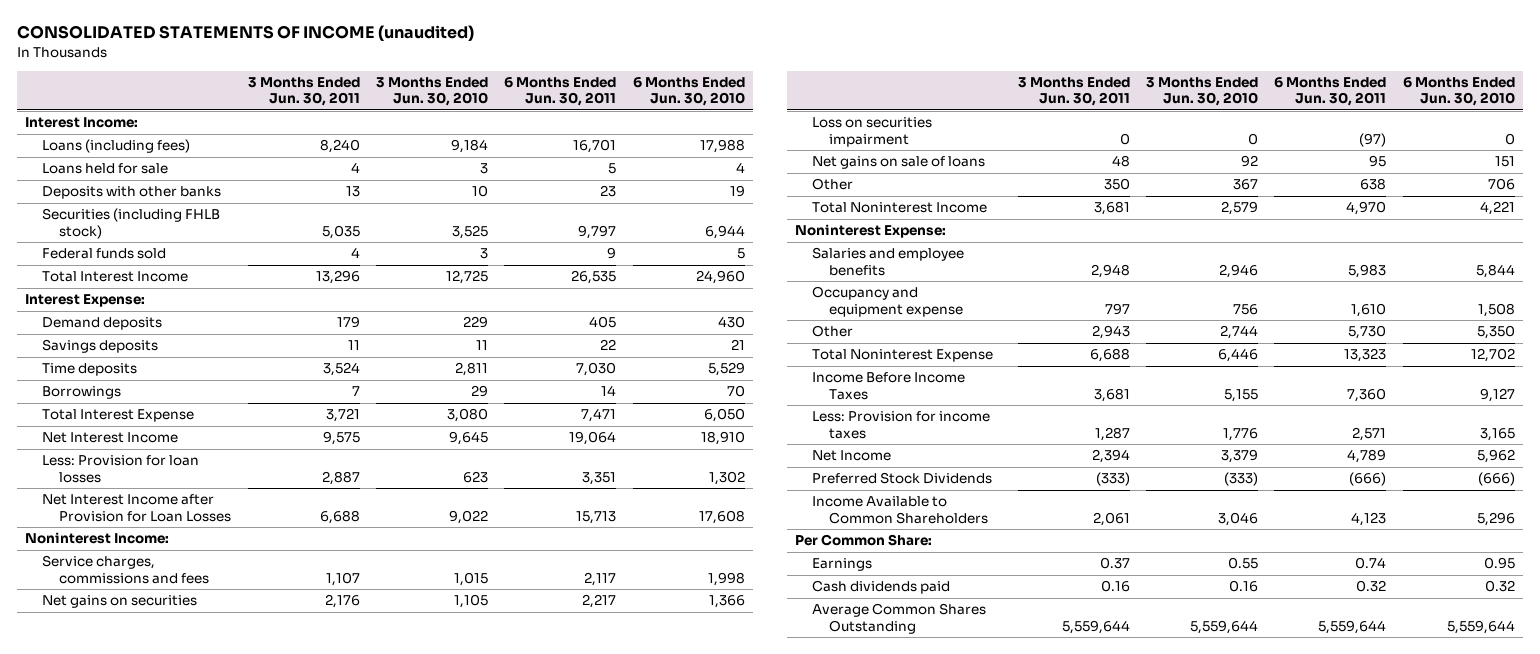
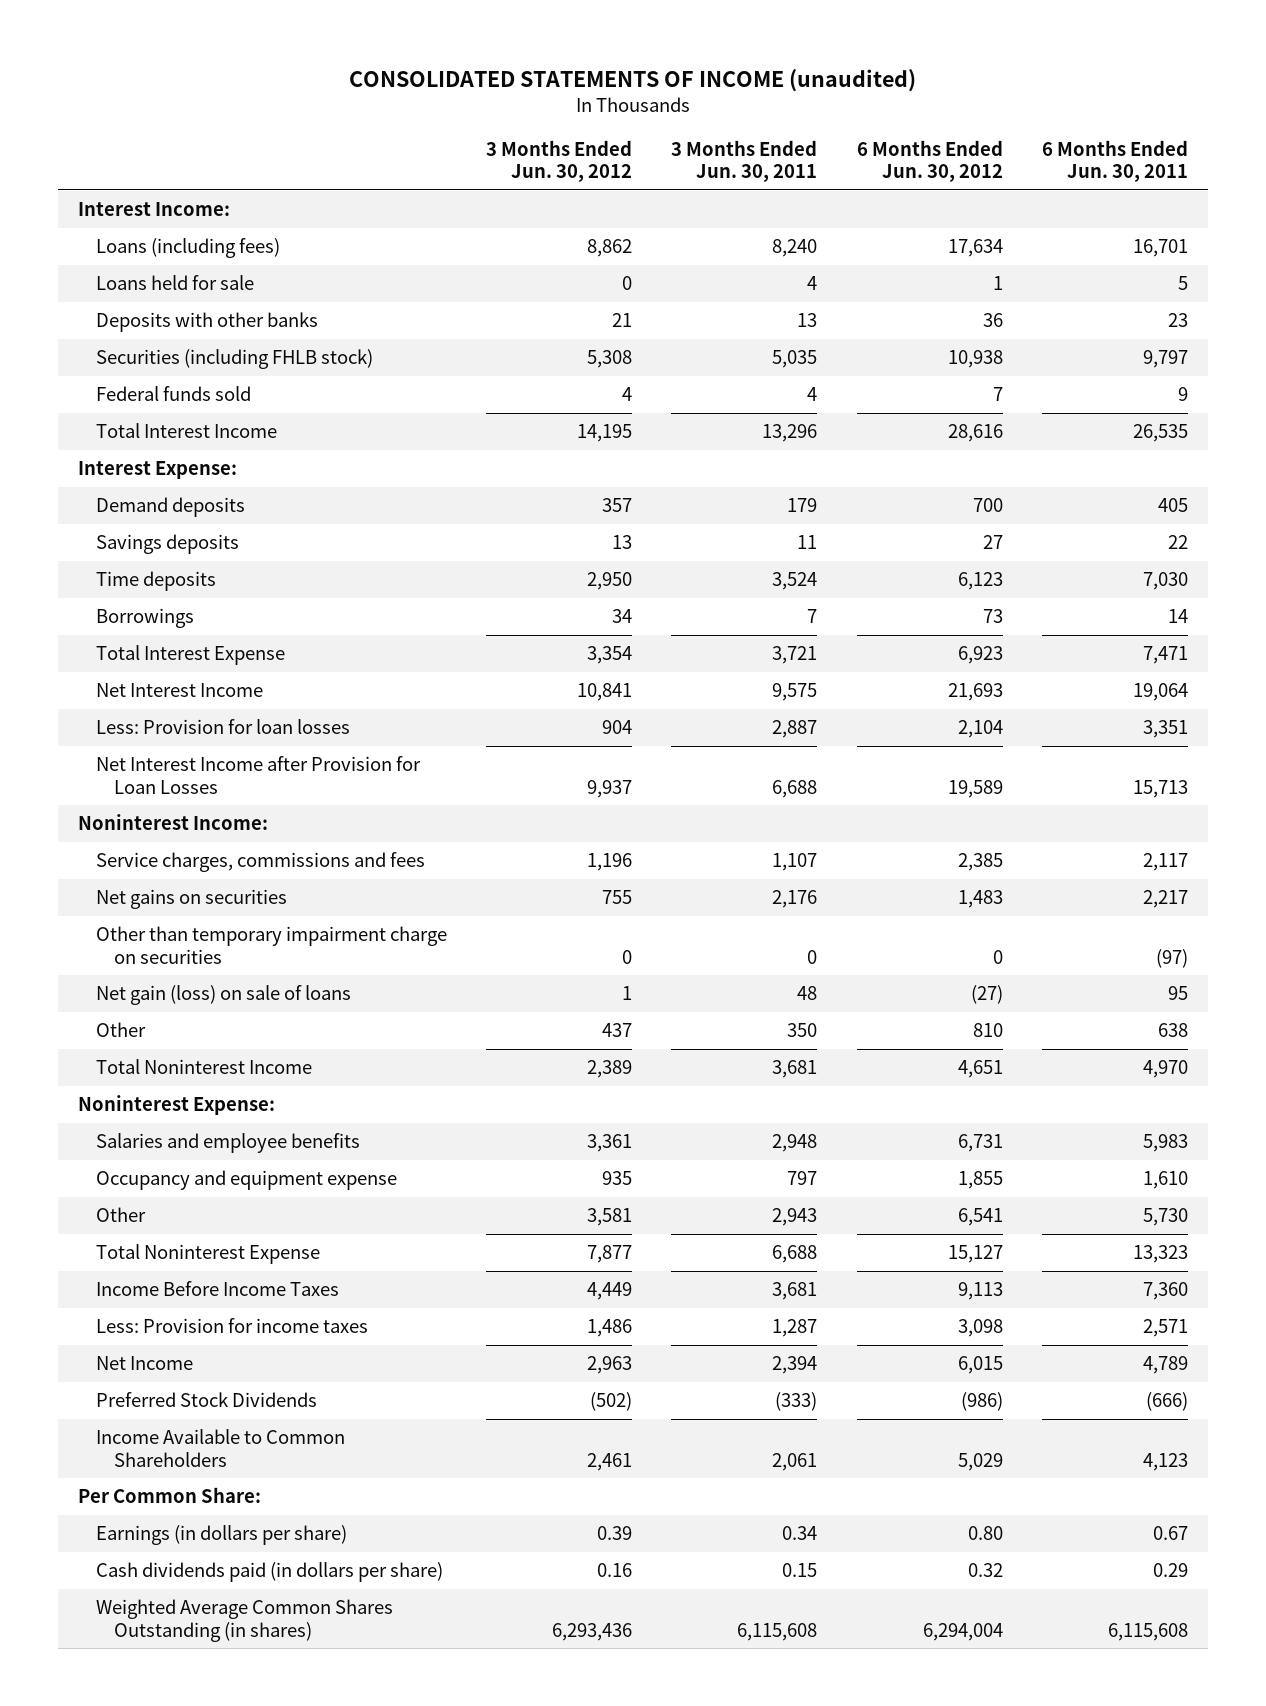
- | 3 Months Ended Jun. 30, 2011 | 3 Months Ended Jun. 30, 2010 | 6 Months Ended Jun. 30, 2011 | 6 Months Ended Jun. 30, 2010
+ | 3 Months Ended Jun. 30, 2012 | 3 Months Ended Jun. 30, 2011 | 6 Months Ended Jun. 30, 2012 | 6 Months Ended Jun. 30, 2011
- Loss on securities impairment | 0 | 0 | (97) | 0
- Net gains on sale of loans | 48 | 92 | 95 | 151
+ Other than temporary impairment charge on securities | 0 | 0 | 0 | (97)
+ Net gain (loss) on sale of loans | 1 | 48 | (27) | 95
- Earnings | 0.37 | 0.55 | 0.74 | 0.95
- Cash dividends paid | 0.16 | 0.16 | 0.32 | 0.32
- Average Common Shares Outstanding | 5,559,644 | 5,559,644 | 5,559,644 | 5,559,644
+ Earnings (in dollars per share) | 0.39 | 0.34 | 0.80 | 0.67
+ Cash dividends paid (in dollars per share) | 0.16 | 0.15 | 0.32 | 0.29
+ Weighted Average Common Shares Outstanding (in shares) | 6,293,436 | 6,115,608 | 6,294,004 | 6,115,608

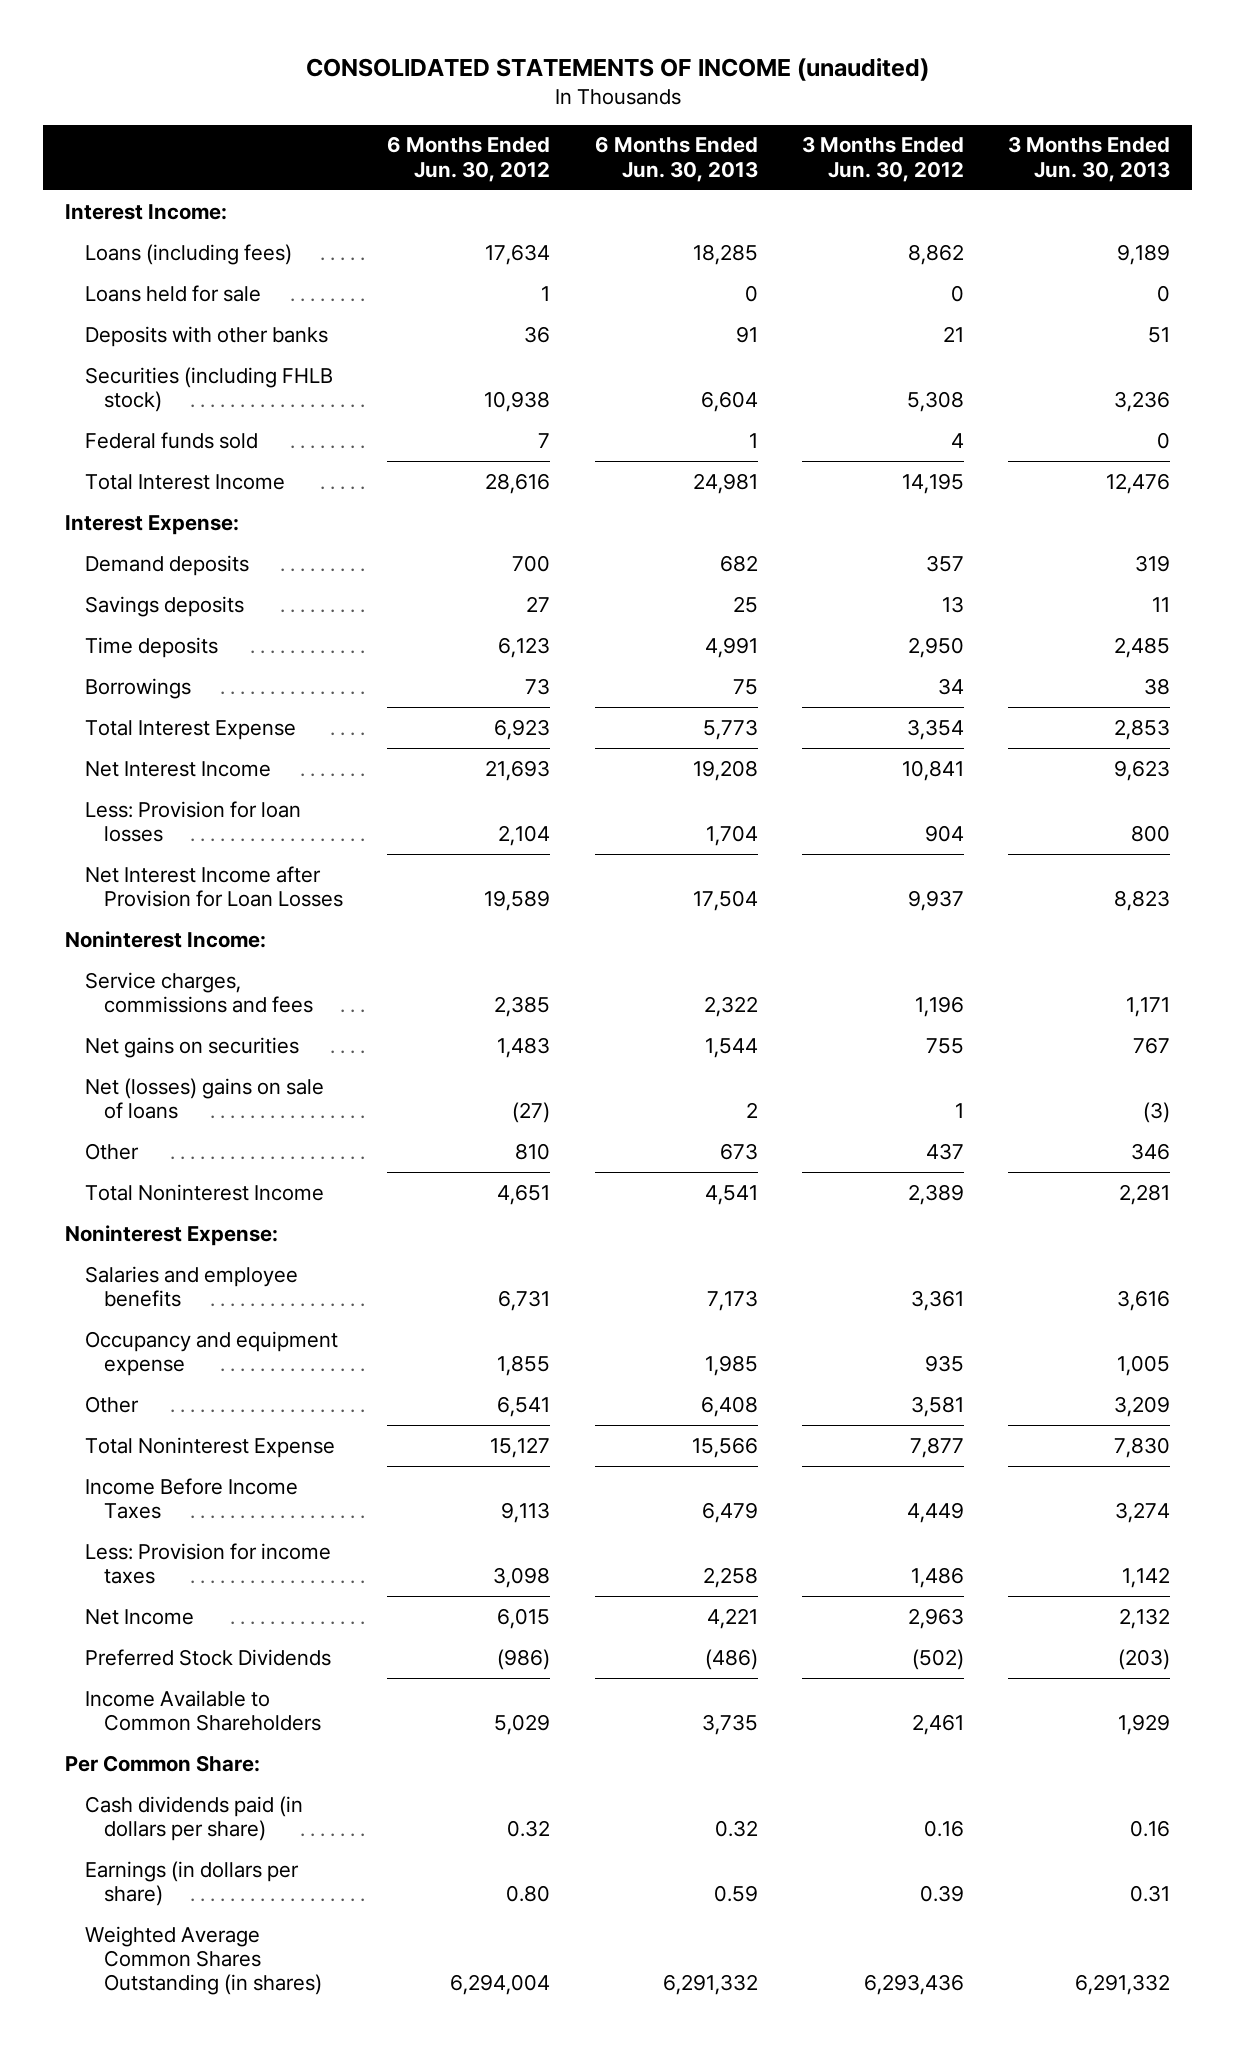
- | 3 Months Ended Jun. 30, 2012 | 3 Months Ended Jun. 30, 2011 | 6 Months Ended Jun. 30, 2012 | 6 Months Ended Jun. 30, 2011
+ | 6 Months Ended Jun. 30, 2012 | 6 Months Ended Jun. 30, 2013 | 3 Months Ended Jun. 30, 2012 | 3 Months Ended Jun. 30, 2013
- Other than temporary impairment charge on securities | 0 | 0 | 0 | (97)
- Net gain (loss) on sale of loans | 1 | 48 | (27) | 95
+ Net (losses) gains on sale of loans | (27) | 2 | 1 | (3)
moved down: Earnings (in dollars per share) | 0.80 | 0.59 | 0.39 | 0.31

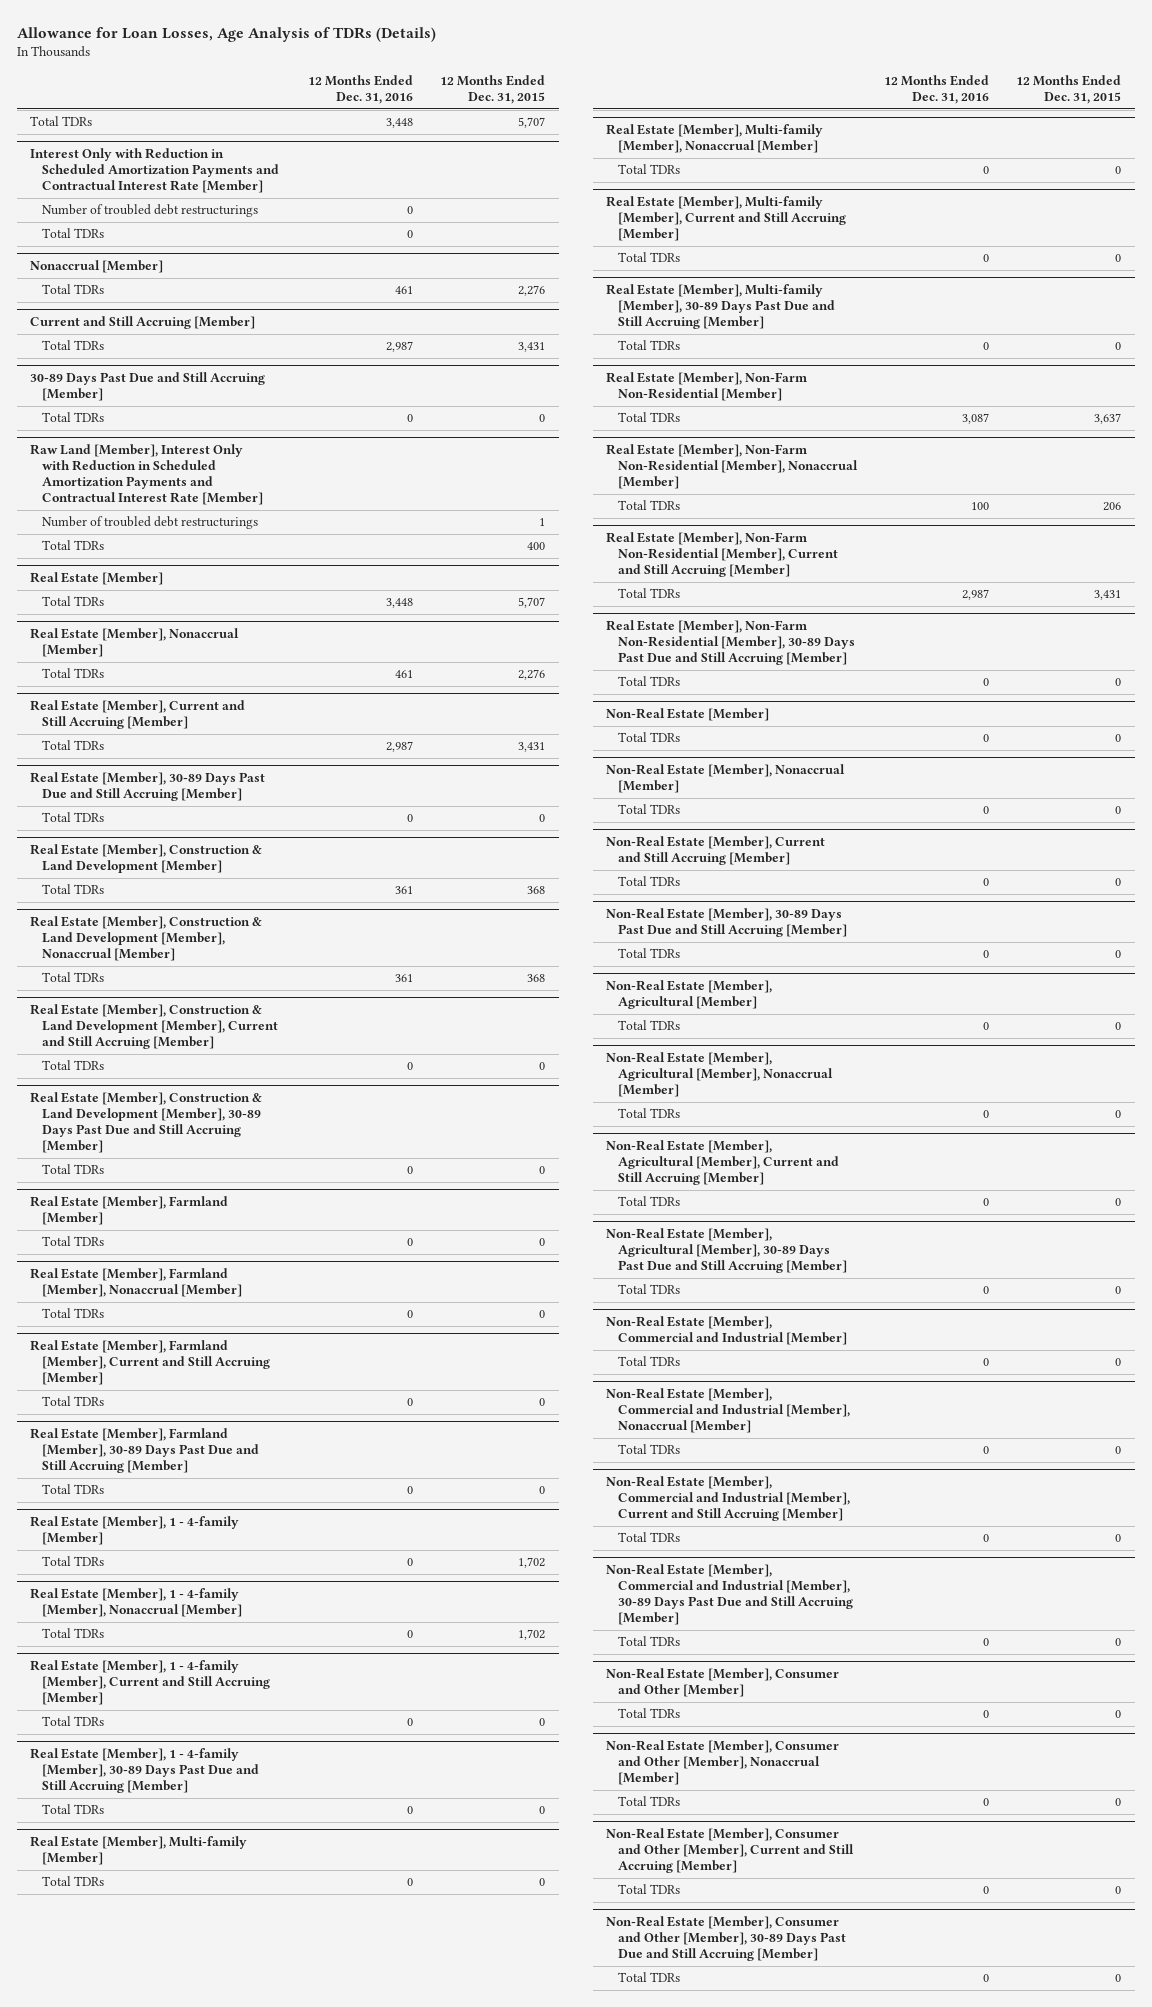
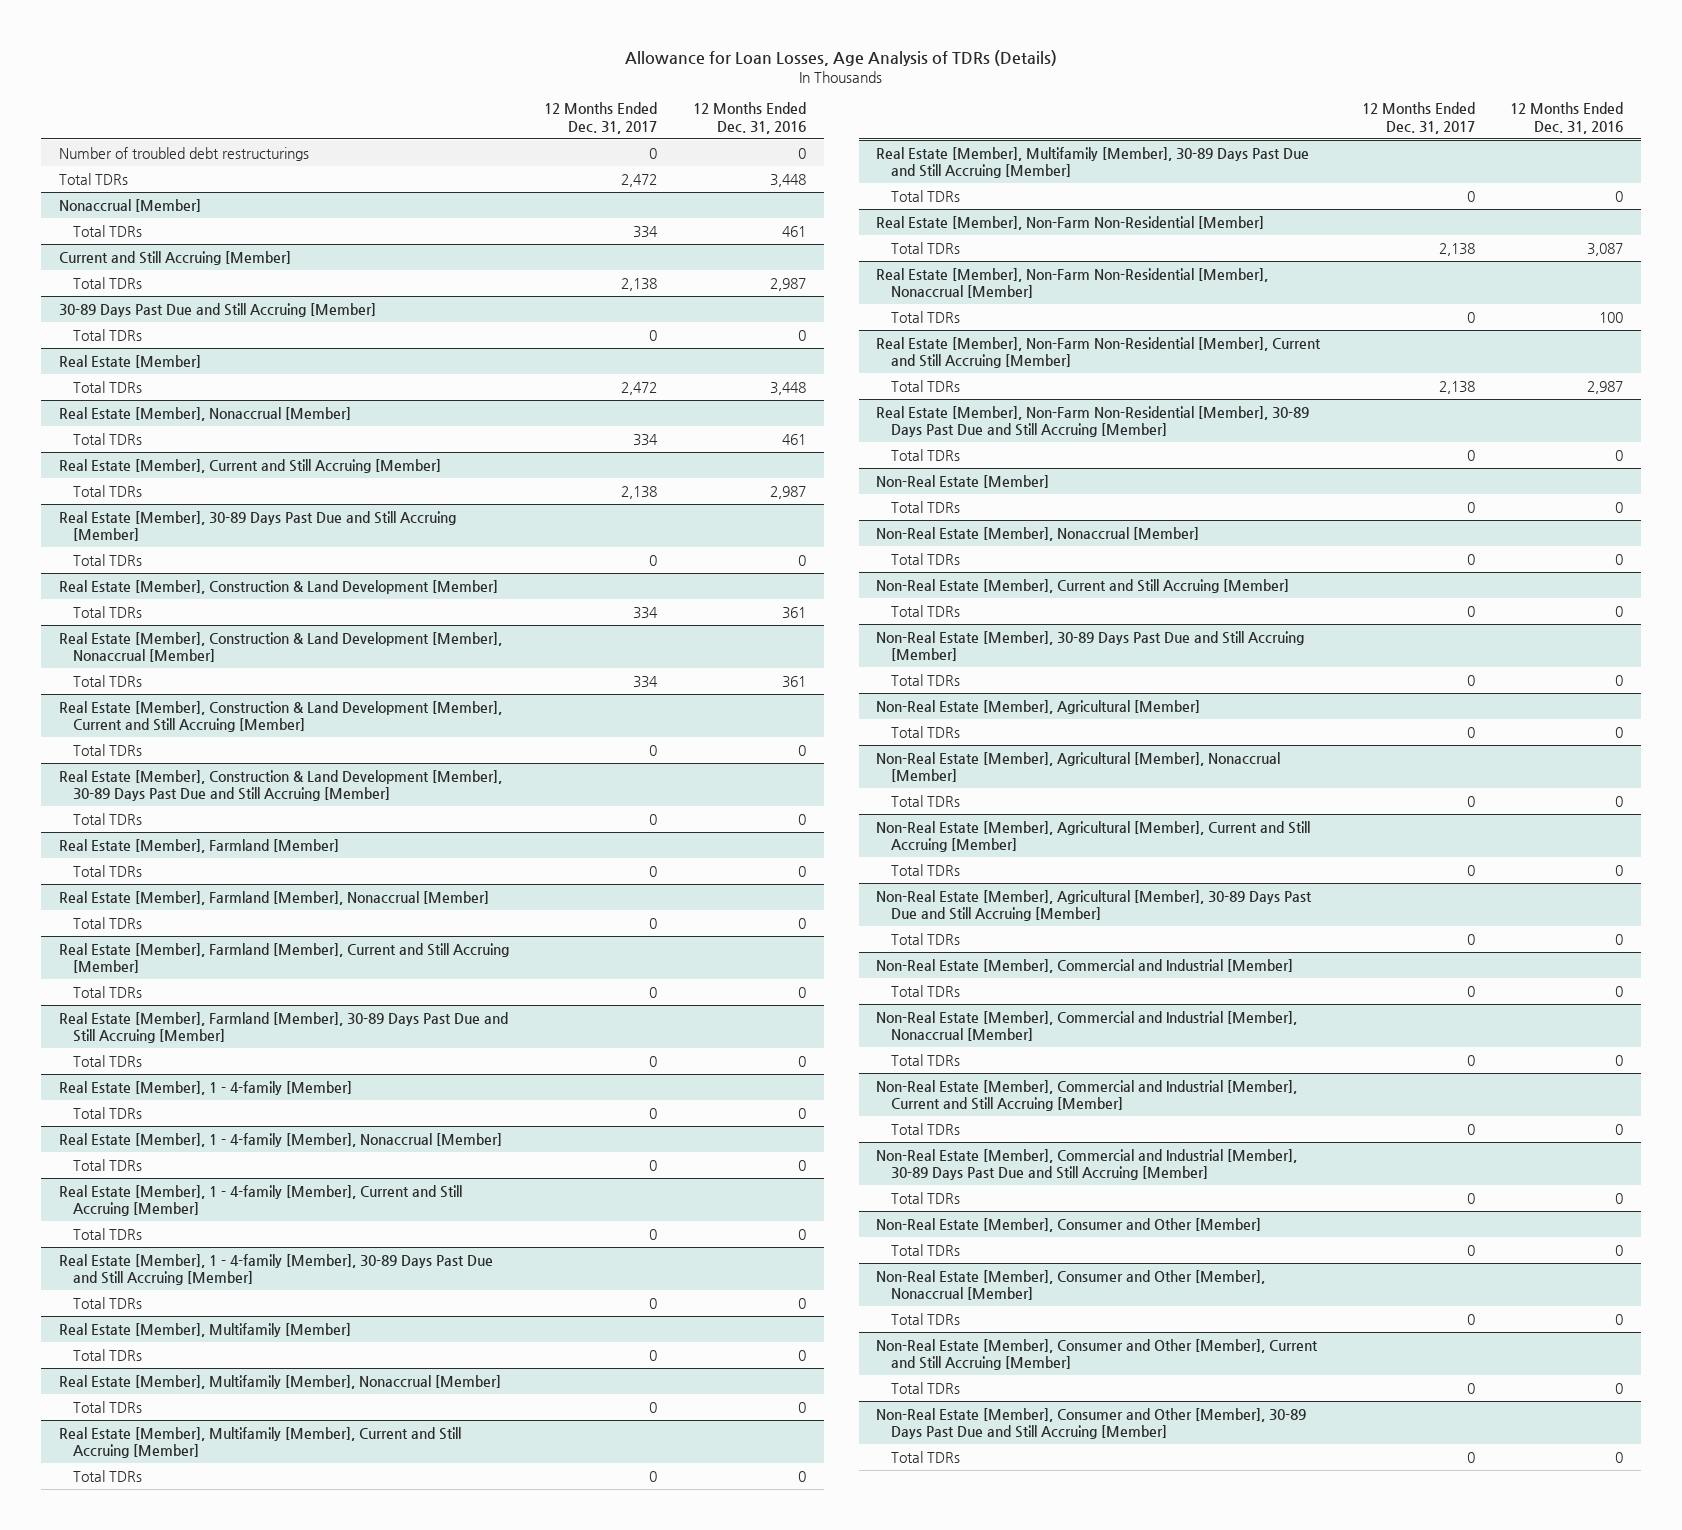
- | 12 Months Ended Dec. 31, 2016 | 12 Months Ended Dec. 31, 2015
+ | 12 Months Ended Dec. 31, 2017 | 12 Months Ended Dec. 31, 2016
- Interest Only with Reduction in Scheduled Amortization Payments and Contractual Interest Rate [Member]
- Total TDRs | 0 |
moved down: Total TDRs | 2,472 | 3,448
- Raw Land [Member], Interest Only with Reduction in Scheduled Amortization Payments and Contractual Interest Rate [Member]
- Number of troubled debt restructurings | | 1
- Total TDRs | | 400
- Real Estate [Member], Multi-family [Member]
+ Real Estate [Member], Multifamily [Member]
- Real Estate [Member], Multi-family [Member], Nonaccrual [Member]
+ Real Estate [Member], Multifamily [Member], Nonaccrual [Member]
- Real Estate [Member], Multi-family [Member], Current and Still Accruing [Member]
+ Real Estate [Member], Multifamily [Member], Current and Still Accruing [Member]
- Real Estate [Member], Multi-family [Member], 30-89 Days Past Due and Still Accruing [Member]
+ Real Estate [Member], Multifamily [Member], 30-89 Days Past Due and Still Accruing [Member]

